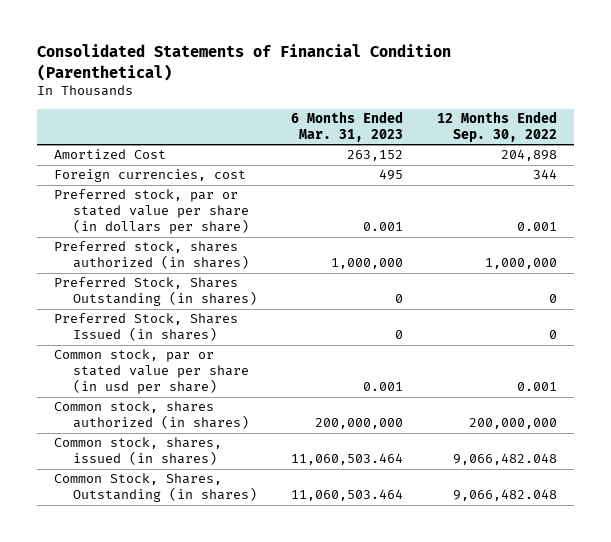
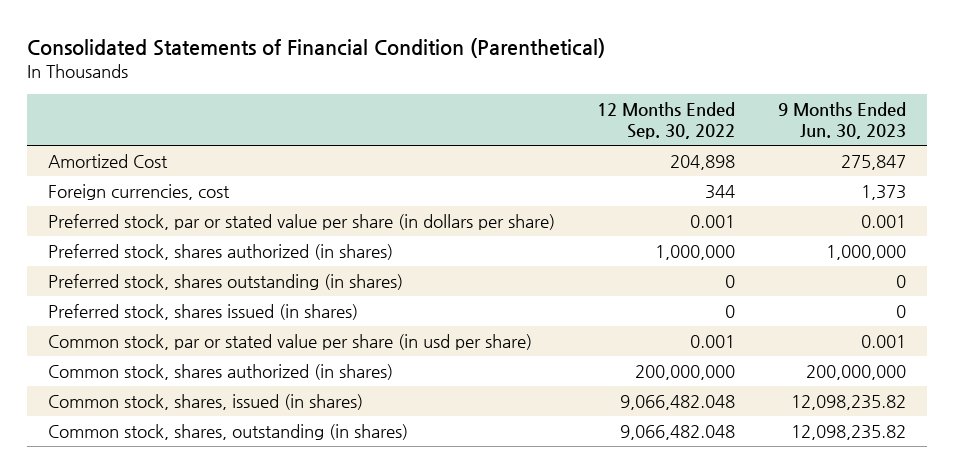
- | 6 Months Ended Mar. 31, 2023 | 12 Months Ended Sep. 30, 2022
+ | 12 Months Ended Sep. 30, 2022 | 9 Months Ended Jun. 30, 2023
- Preferred Stock, Shares Outstanding (in shares) | 0 | 0
- Preferred Stock, Shares Issued (in shares) | 0 | 0
+ Preferred stock, shares outstanding (in shares) | 0 | 0
+ Preferred stock, shares issued (in shares) | 0 | 0
- Common Stock, Shares, Outstanding (in shares) | 11,060,503.464 | 9,066,482.048
+ Common stock, shares, outstanding (in shares) | 9,066,482.048 | 12,098,235.82

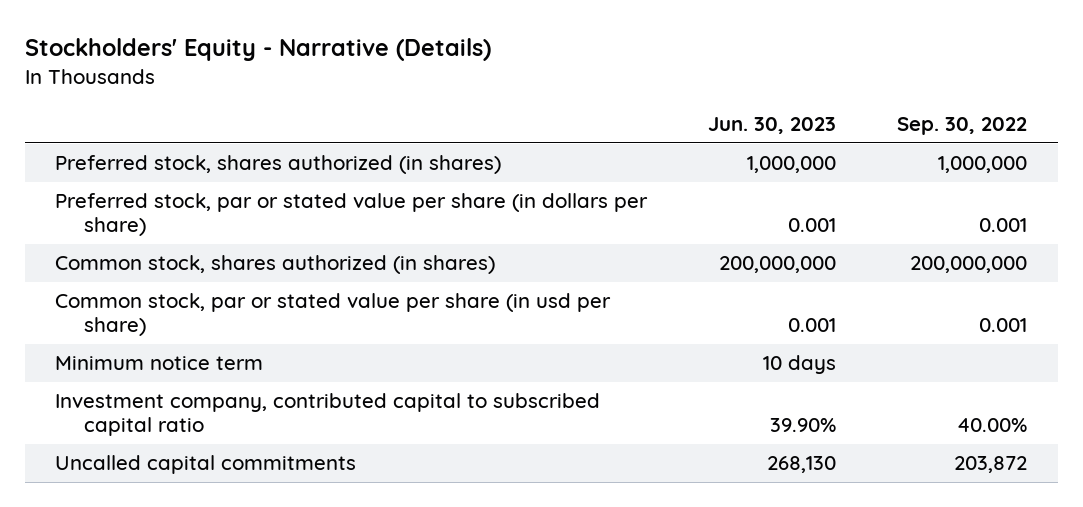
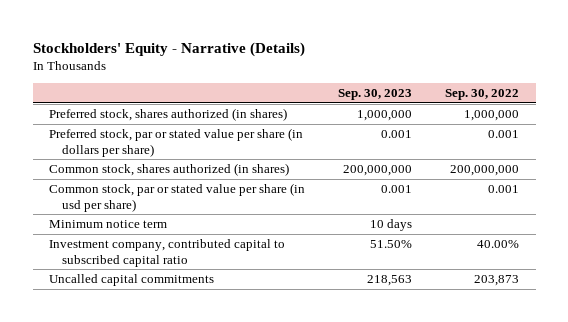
- | Jun. 30, 2023 | Sep. 30, 2022
+ | Sep. 30, 2023 | Sep. 30, 2022
- Uncalled capital commitments | 268,130 | 203,872
+ Uncalled capital commitments | 218,563 | 203,873

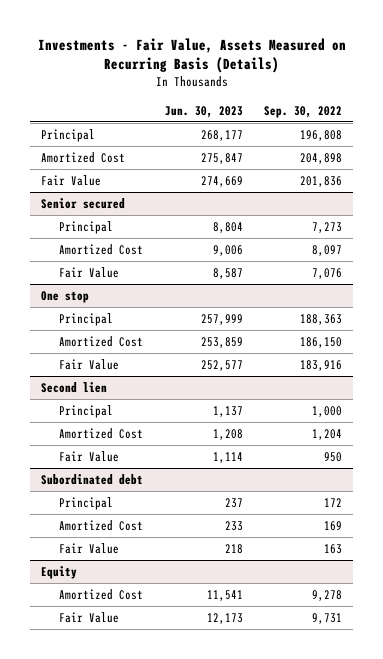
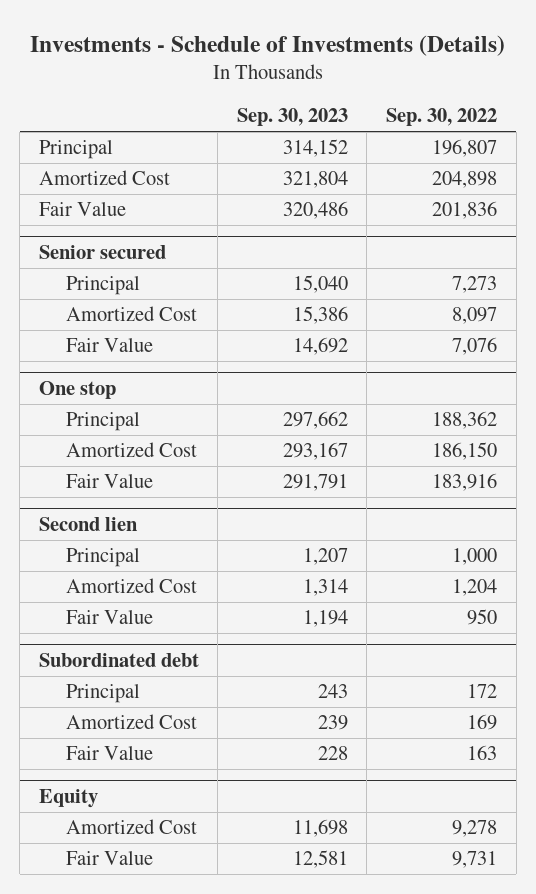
- Investments - Fair Value, Assets Measured on Recurring Basis (Details)
+ Investments - Schedule of Investments (Details)
- | Jun. 30, 2023 | Sep. 30, 2022
+ | Sep. 30, 2023 | Sep. 30, 2022
- Principal | 268,177 | 196,808
+ Principal | 314,152 | 196,807
@ One stop
- Principal | 257,999 | 188,363
+ Principal | 297,662 | 188,362

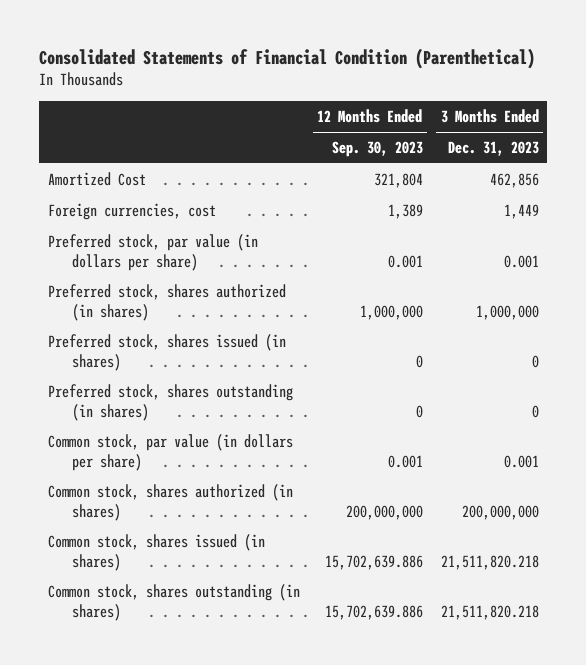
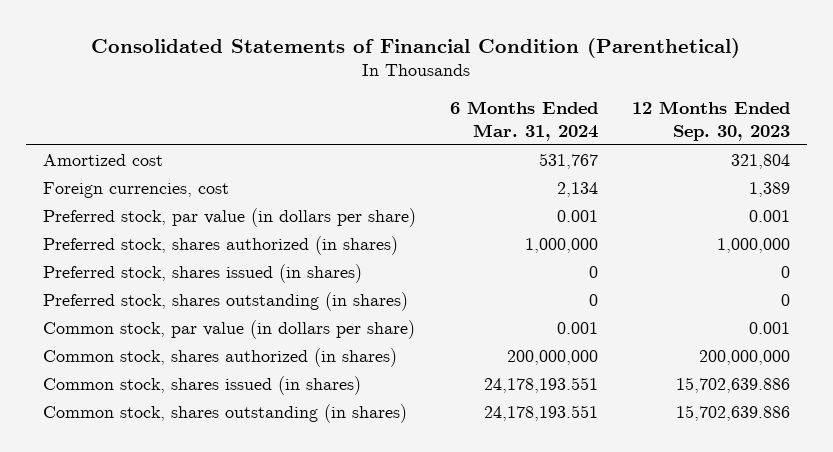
- | 12 Months Ended Sep. 30, 2023 | 3 Months Ended Dec. 31, 2023
+ | 6 Months Ended Mar. 31, 2024 | 12 Months Ended Sep. 30, 2023
- Amortized Cost | 321,804 | 462,856
+ Amortized cost | 531,767 | 321,804

